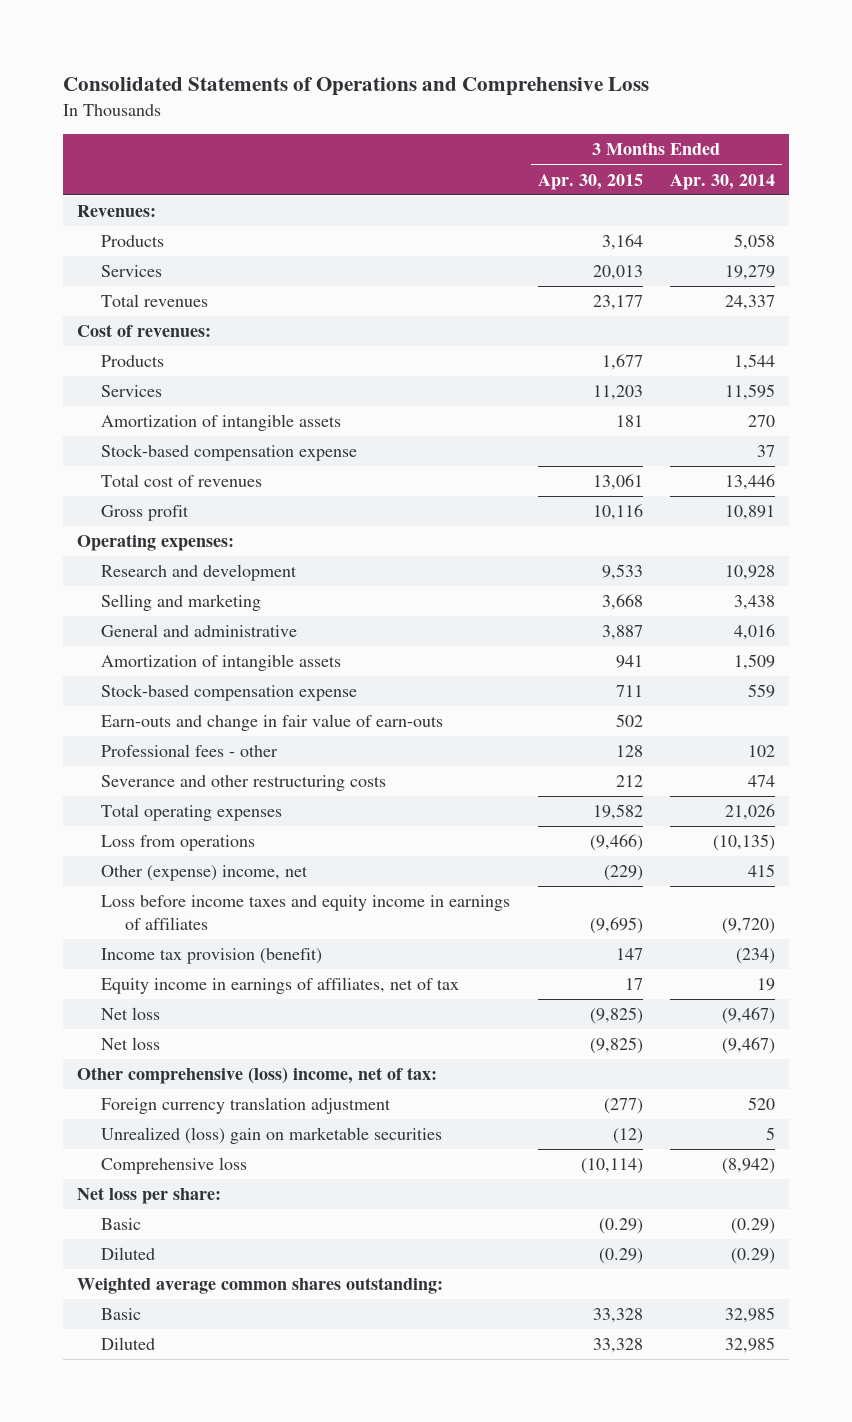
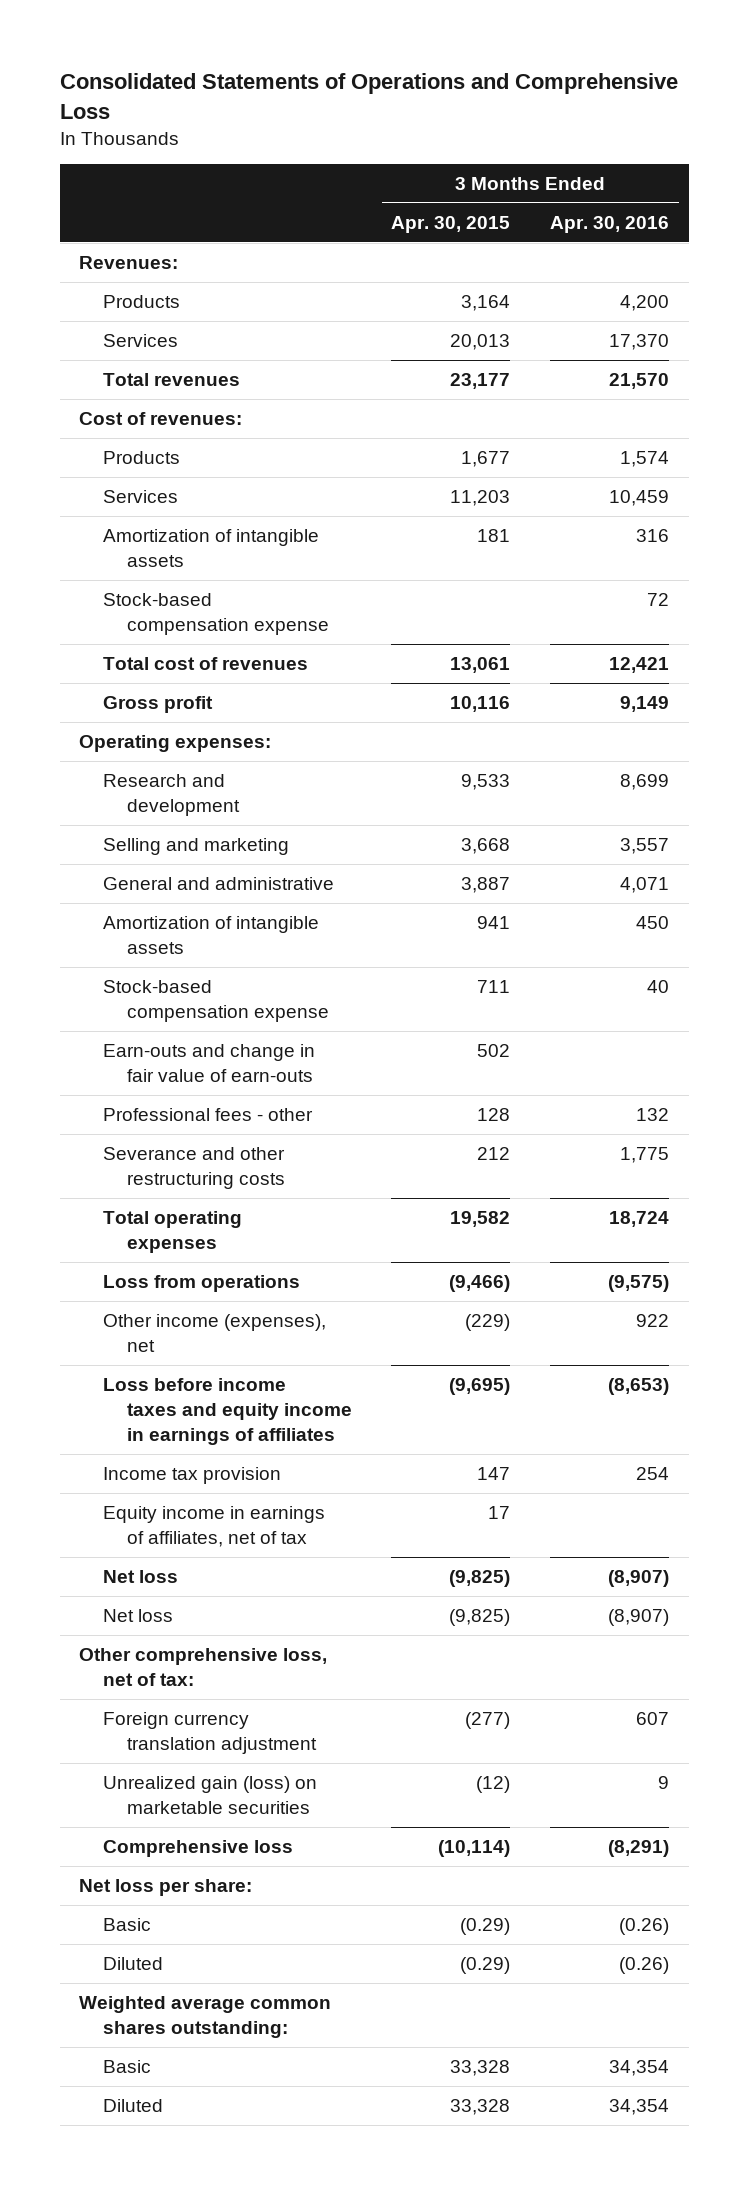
- | 3 Months Ended Apr. 30, 2015 | 3 Months Ended Apr. 30, 2014
+ | 3 Months Ended Apr. 30, 2015 | 3 Months Ended Apr. 30, 2016
- Other (expense) income, net | (229) | 415
+ Other income (expenses), net | (229) | 922
- Income tax provision (benefit) | 147 | (234)
+ Income tax provision | 147 | 254
- Other comprehensive (loss) income, net of tax:
+ Other comprehensive loss, net of tax:
- Unrealized (loss) gain on marketable securities | (12) | 5
+ Unrealized gain (loss) on marketable securities | (12) | 9

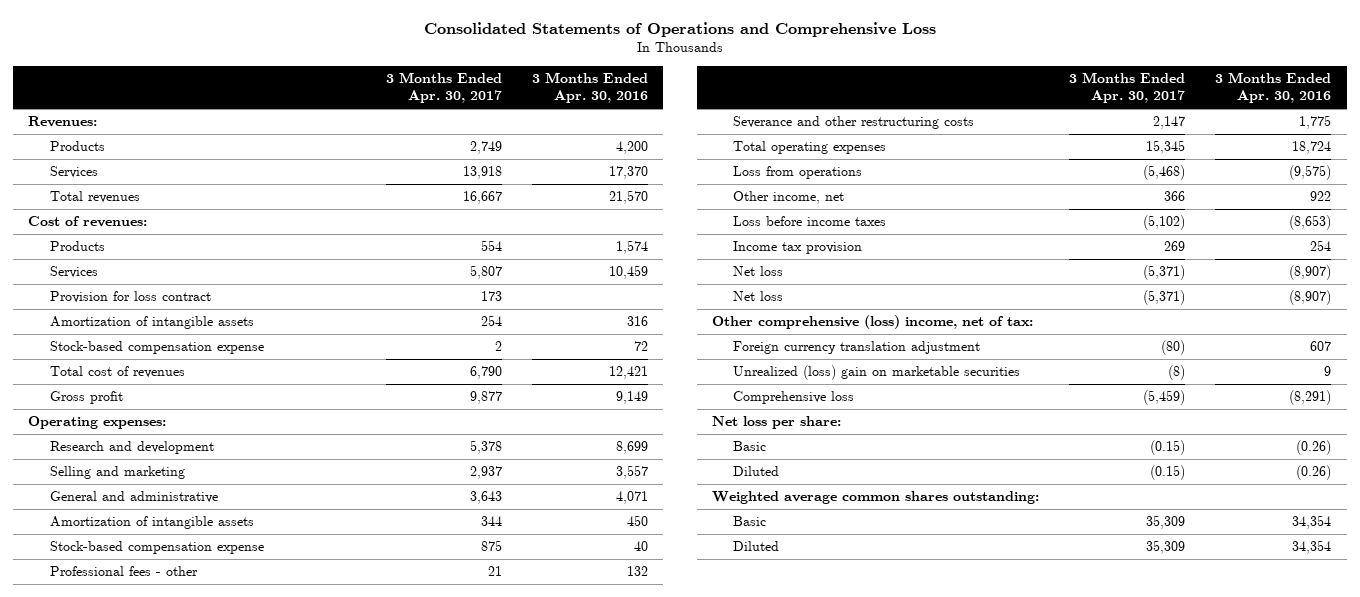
- | 3 Months Ended Apr. 30, 2015 | 3 Months Ended Apr. 30, 2016
+ | 3 Months Ended Apr. 30, 2017 | 3 Months Ended Apr. 30, 2016
+ Provision for loss contract | 173 |
- Earn-outs and change in fair value of earn-outs | 502 |
- Other income (expenses), net | (229) | 922
- Loss before income taxes and equity income in earnings of affiliates | (9,695) | (8,653)
+ Other income, net | 366 | 922
+ Loss before income taxes | (5,102) | (8,653)
- Equity income in earnings of affiliates, net of tax | 17 |
- Other comprehensive loss, net of tax:
+ Other comprehensive (loss) income, net of tax:
- Unrealized gain (loss) on marketable securities | (12) | 9
+ Unrealized (loss) gain on marketable securities | (8) | 9

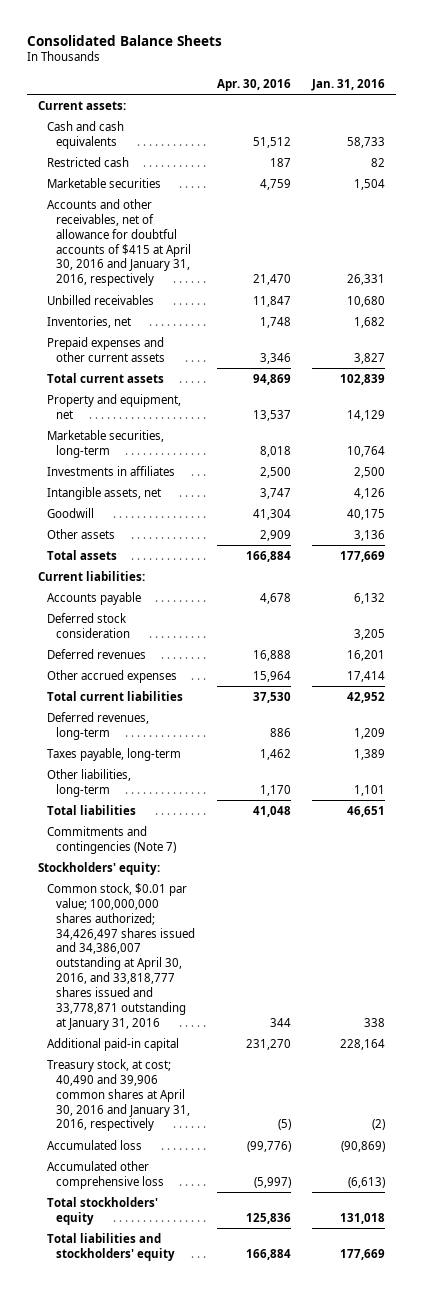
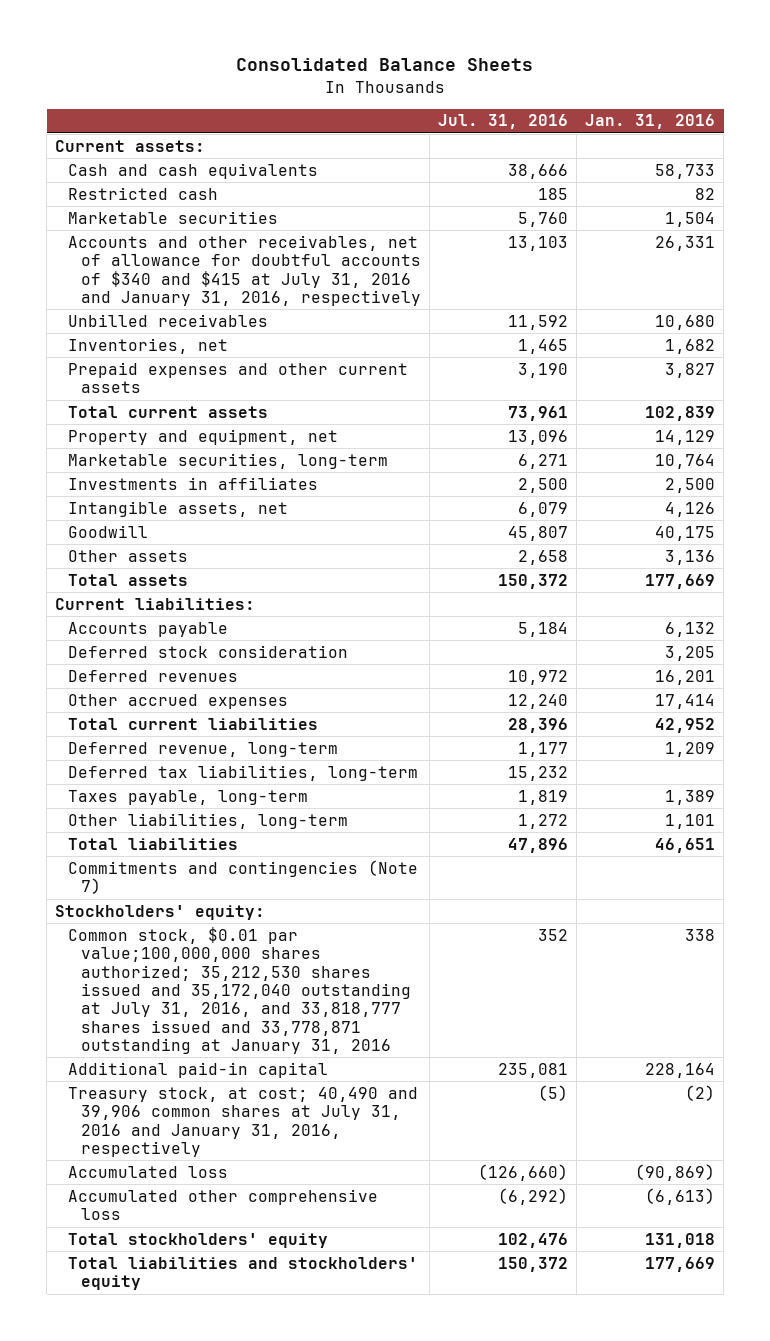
- | Apr. 30, 2016 | Jan. 31, 2016
+ | Jul. 31, 2016 | Jan. 31, 2016
- Accounts and other receivables, net of allowance for doubtful accounts of $415 at April 30, 2016 and January 31, 2016, respectively | 21,470 | 26,331
+ Accounts and other receivables, net of allowance for doubtful accounts of $340 and $415 at July 31, 2016 and January 31, 2016, respectively | 13,103 | 26,331
- Deferred revenues, long-term | 886 | 1,209
+ Deferred revenue, long-term | 1,177 | 1,209
+ Deferred tax liabilities, long-term | 15,232 |
- Common stock, $0.01 par value; 100,000,000 shares authorized; 34,426,497 shares issued and 34,386,007 outstanding at April 30, 2016, and 33,818,777 shares issued and 33,778,871 outstanding at January 31, 2016 | 344 | 338
+ Common stock, $0.01 par value;100,000,000 shares authorized; 35,212,530 shares issued and 35,172,040 outstanding at July 31, 2016, and 33,818,777 shares issued and 33,778,871 outstanding at January 31, 2016 | 352 | 338
- Treasury stock, at cost; 40,490 and 39,906 common shares at April 30, 2016 and January 31, 2016, respectively | (5) | (2)
+ Treasury stock, at cost; 40,490 and 39,906 common shares at July 31, 2016 and January 31, 2016, respectively | (5) | (2)

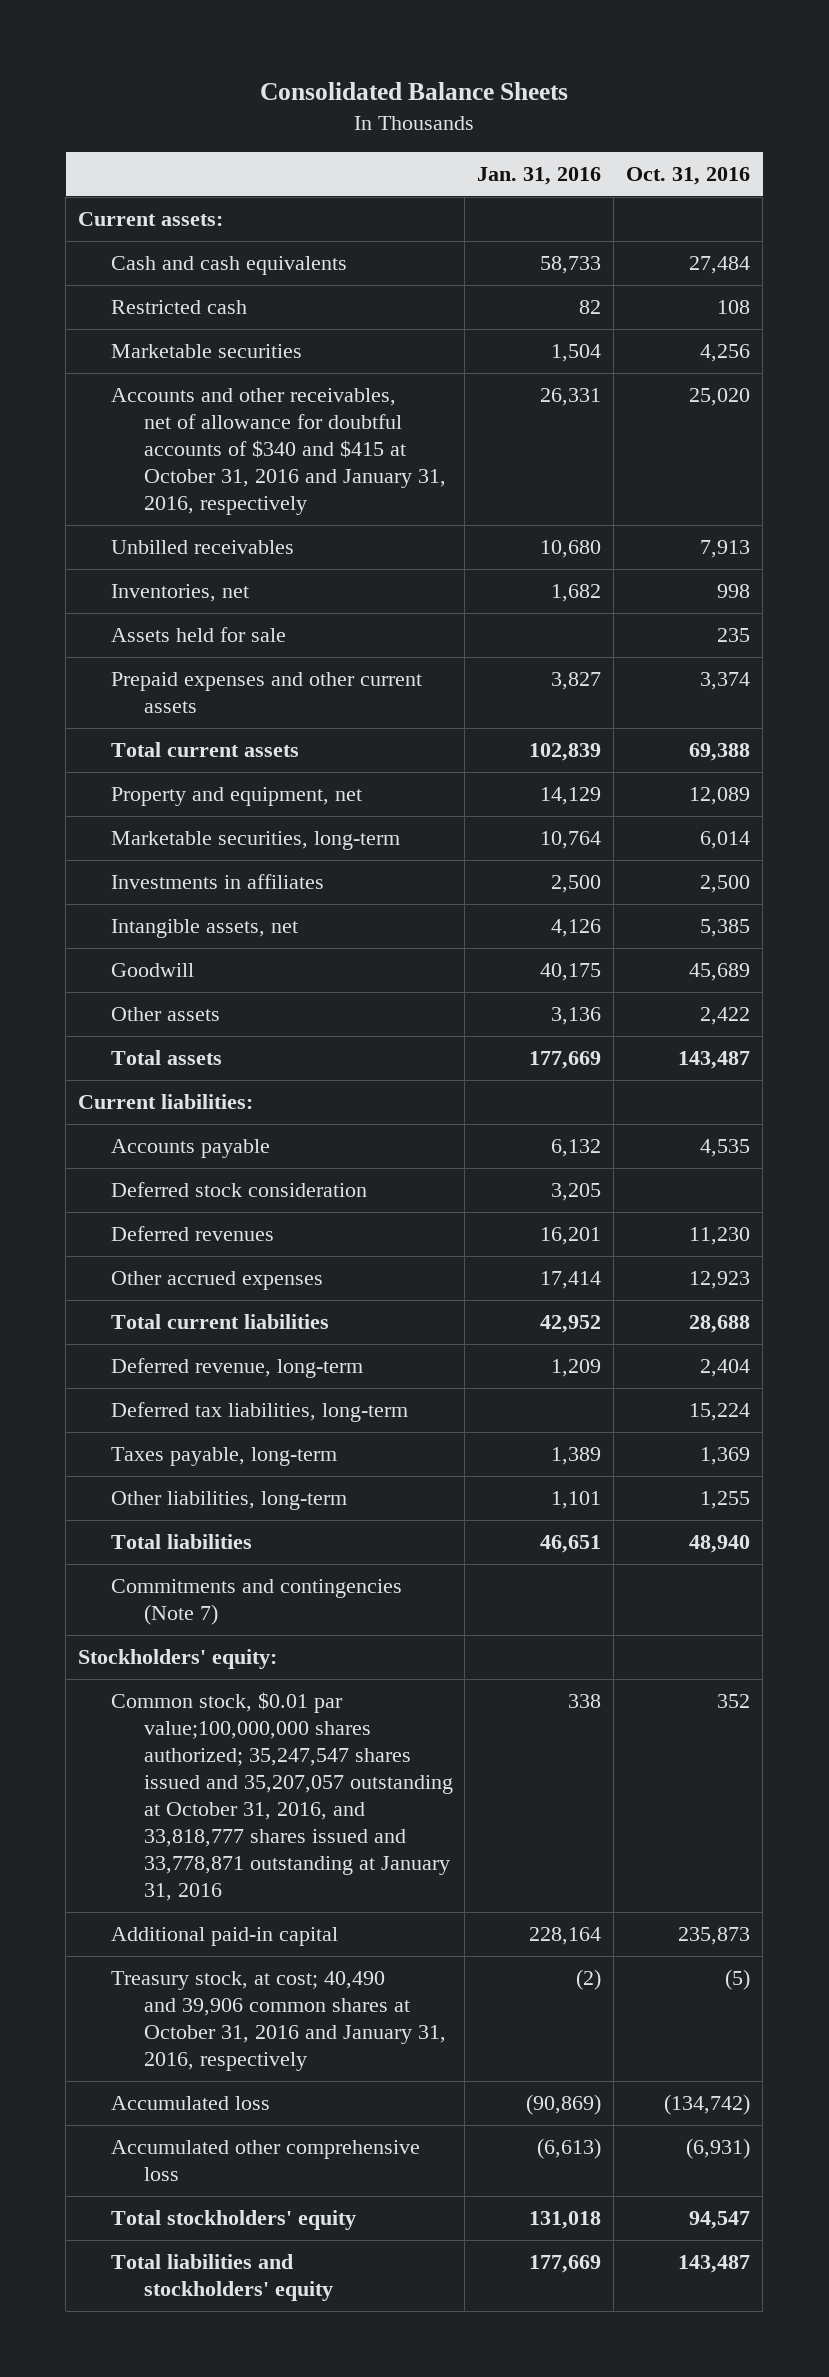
- | Jul. 31, 2016 | Jan. 31, 2016
+ | Jan. 31, 2016 | Oct. 31, 2016
- Accounts and other receivables, net of allowance for doubtful accounts of $340 and $415 at July 31, 2016 and January 31, 2016, respectively | 13,103 | 26,331
+ Accounts and other receivables, net of allowance for doubtful accounts of $340 and $415 at October 31, 2016 and January 31, 2016, respectively | 26,331 | 25,020
+ Assets held for sale | | 235
- Common stock, $0.01 par value;100,000,000 shares authorized; 35,212,530 shares issued and 35,172,040 outstanding at July 31, 2016, and 33,818,777 shares issued and 33,778,871 outstanding at January 31, 2016 | 352 | 338
+ Common stock, $0.01 par value;100,000,000 shares authorized; 35,247,547 shares issued and 35,207,057 outstanding at October 31, 2016, and 33,818,777 shares issued and 33,778,871 outstanding at January 31, 2016 | 338 | 352
- Treasury stock, at cost; 40,490 and 39,906 common shares at July 31, 2016 and January 31, 2016, respectively | (5) | (2)
+ Treasury stock, at cost; 40,490 and 39,906 common shares at October 31, 2016 and January 31, 2016, respectively | (2) | (5)

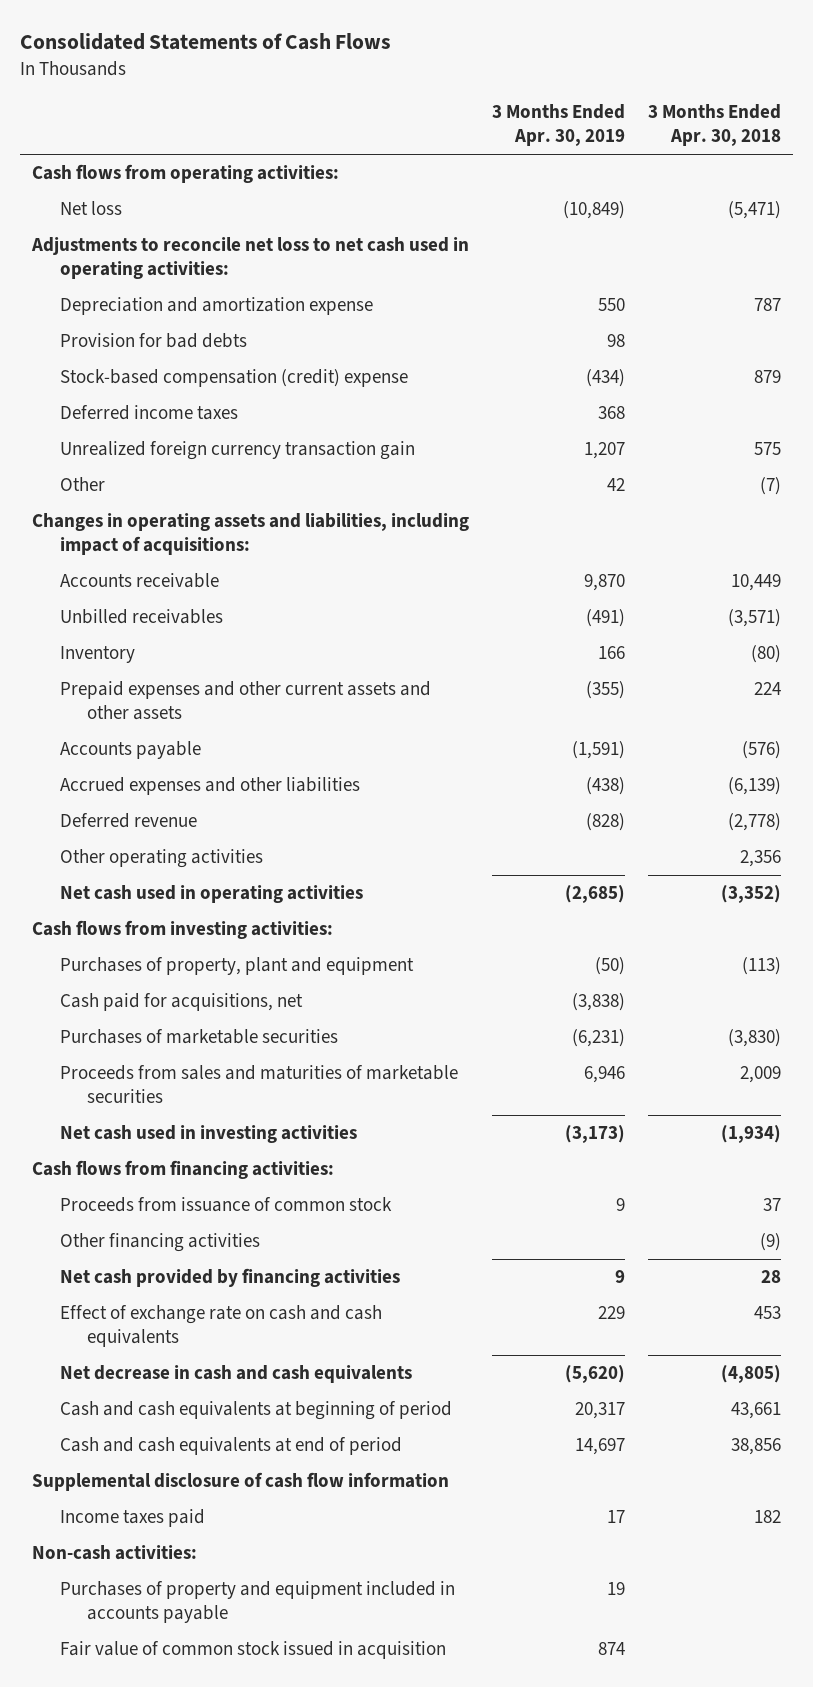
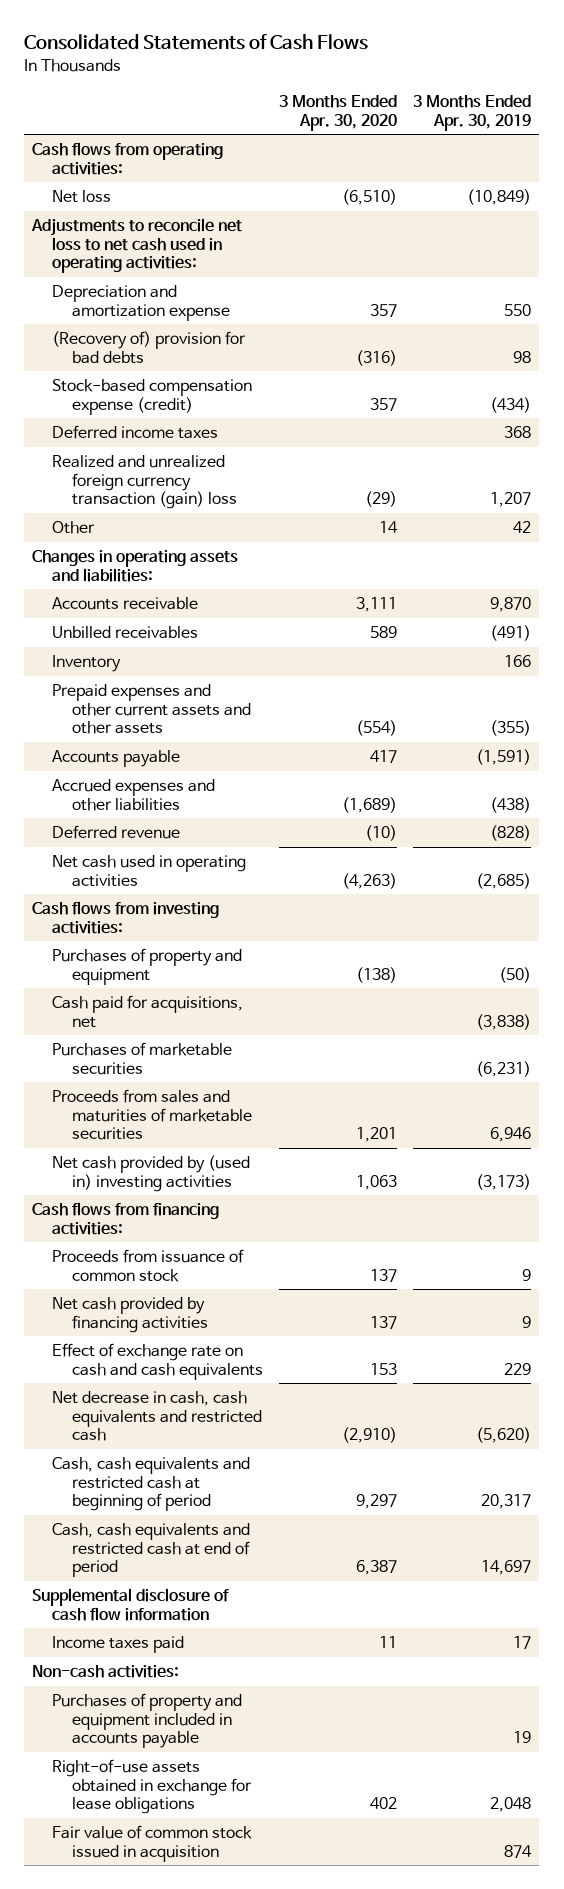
- | 3 Months Ended Apr. 30, 2019 | 3 Months Ended Apr. 30, 2018
+ | 3 Months Ended Apr. 30, 2020 | 3 Months Ended Apr. 30, 2019
- Provision for bad debts | 98 |
- Stock-based compensation (credit) expense | (434) | 879
+ (Recovery of) provision for bad debts | (316) | 98
+ Stock-based compensation expense (credit) | 357 | (434)
- Unrealized foreign currency transaction gain | 1,207 | 575
+ Realized and unrealized foreign currency transaction (gain) loss | (29) | 1,207
- Changes in operating assets and liabilities, including impact of acquisitions:
+ Changes in operating assets and liabilities:
- Other operating activities | | 2,356
- Purchases of property, plant and equipment | (50) | (113)
+ Purchases of property and equipment | (138) | (50)
- Net cash used in investing activities | (3,173) | (1,934)
+ Net cash provided by (used in) investing activities | 1,063 | (3,173)
- Other financing activities | | (9)
- Net decrease in cash and cash equivalents | (5,620) | (4,805)
- Cash and cash equivalents at beginning of period | 20,317 | 43,661
- Cash and cash equivalents at end of period | 14,697 | 38,856
+ Net decrease in cash, cash equivalents and restricted cash | (2,910) | (5,620)
+ Cash, cash equivalents and restricted cash at beginning of period | 9,297 | 20,317
+ Cash, cash equivalents and restricted cash at end of period | 6,387 | 14,697
+ Right-of-use assets obtained in exchange for lease obligations | 402 | 2,048

